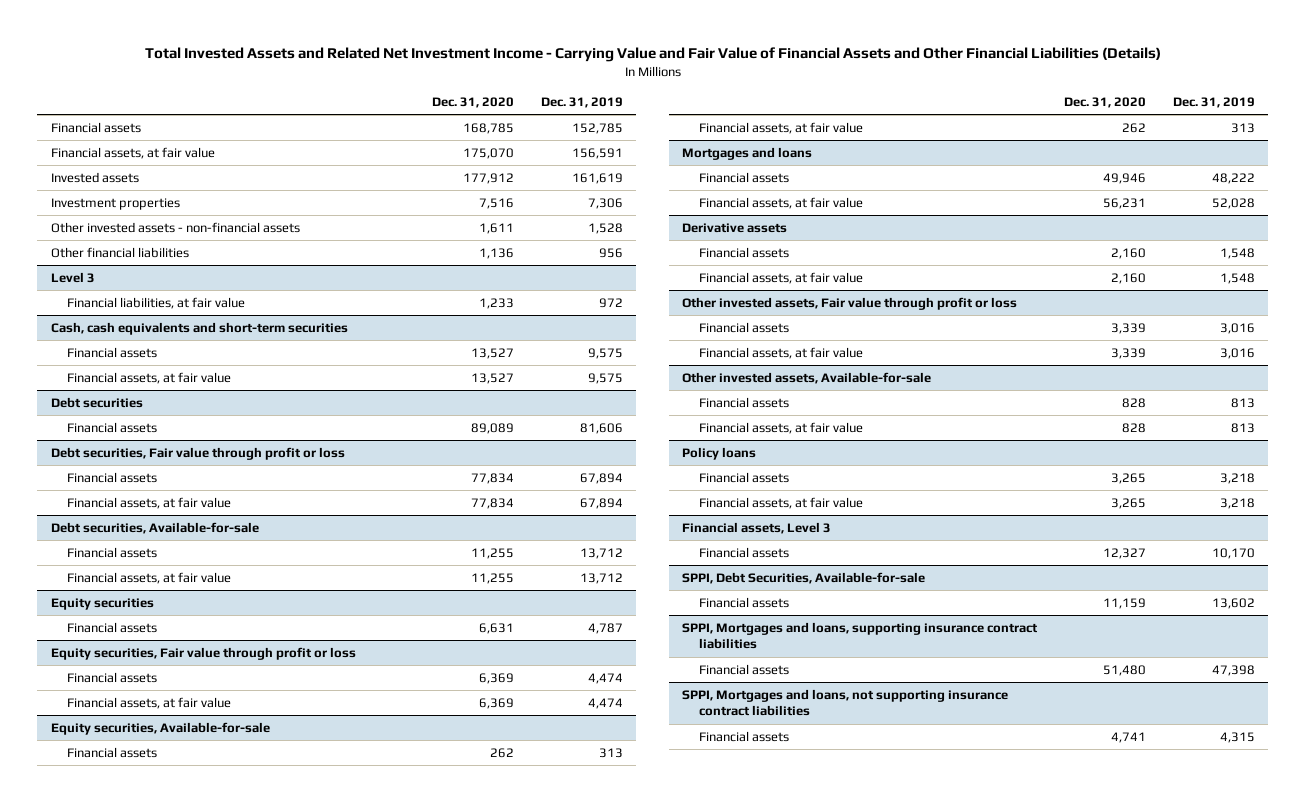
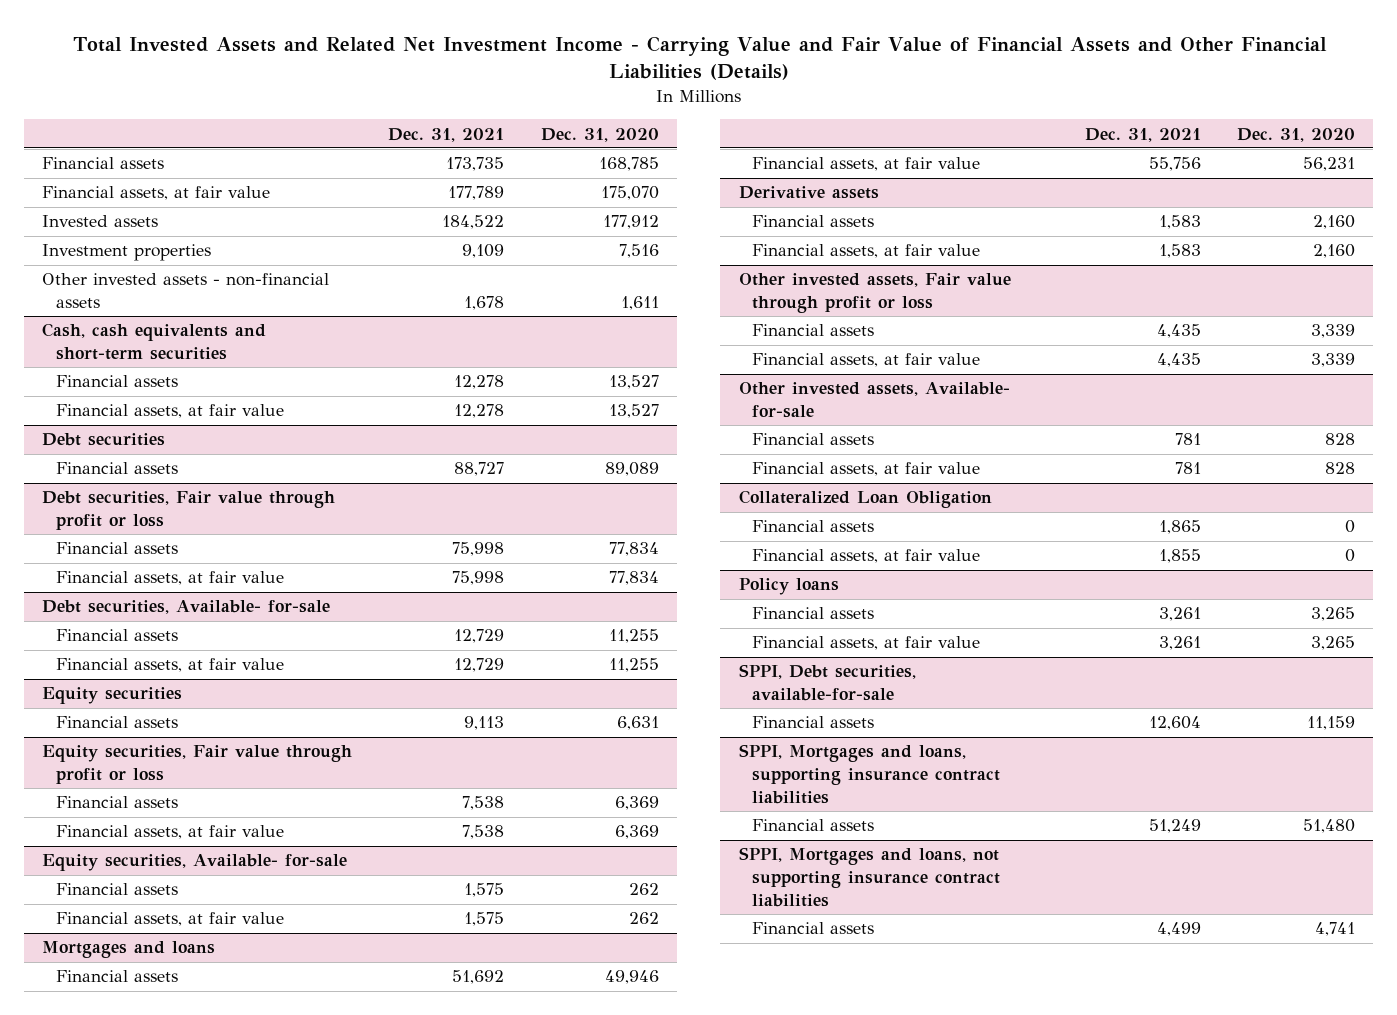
- | Dec. 31, 2020 | Dec. 31, 2019
+ | Dec. 31, 2021 | Dec. 31, 2020
- Other financial liabilities | 1,136 | 956
- Level 3
- Financial liabilities, at fair value | 1,233 | 972
- Debt securities, Available-for-sale
+ Debt securities, Available- for-sale
- Equity securities, Available-for-sale
+ Equity securities, Available- for-sale
- Other invested assets, Available-for-sale
+ Other invested assets, Available- for-sale
+ Collateralized Loan Obligation
+ Financial assets | 1,865 | 0
+ Financial assets, at fair value | 1,855 | 0
- Financial assets, Level 3
- Financial assets | 12,327 | 10,170
- SPPI, Debt Securities, Available-for-sale
+ SPPI, Debt securities, available-for-sale

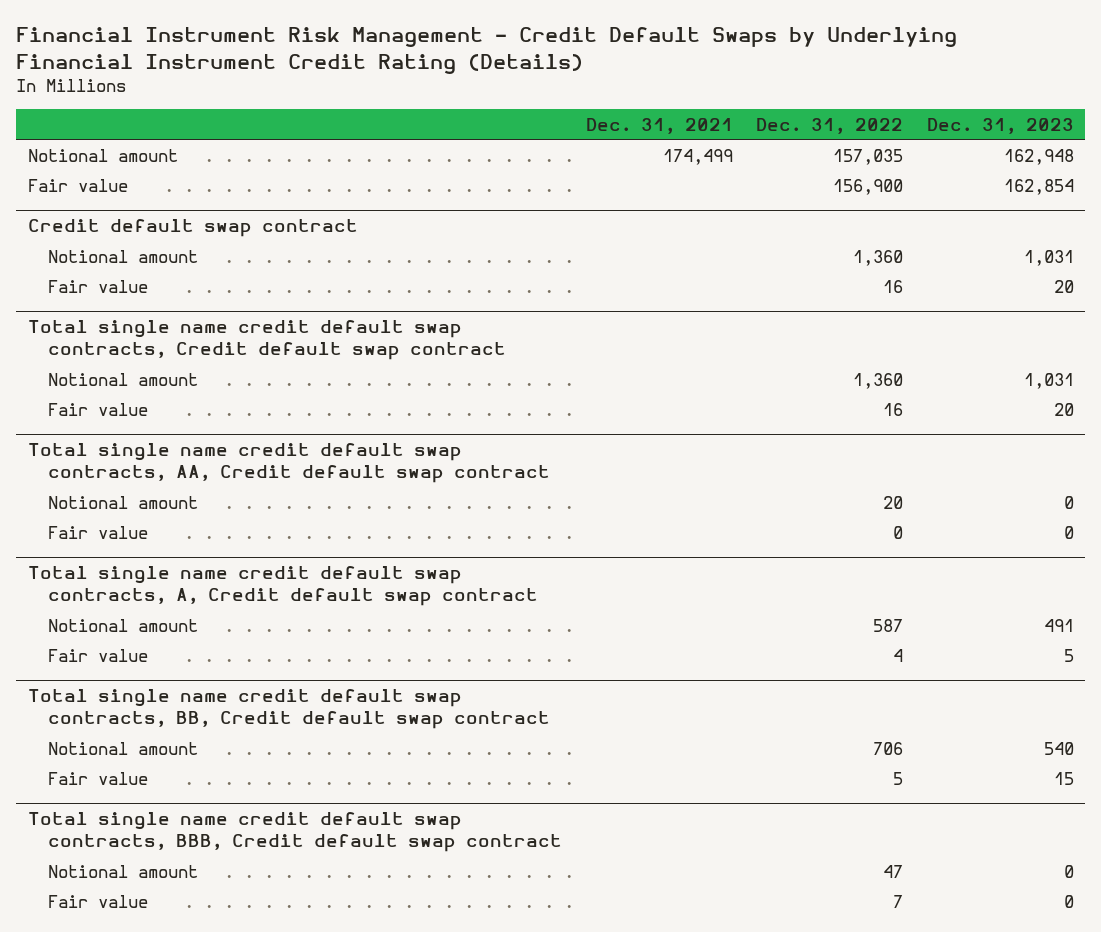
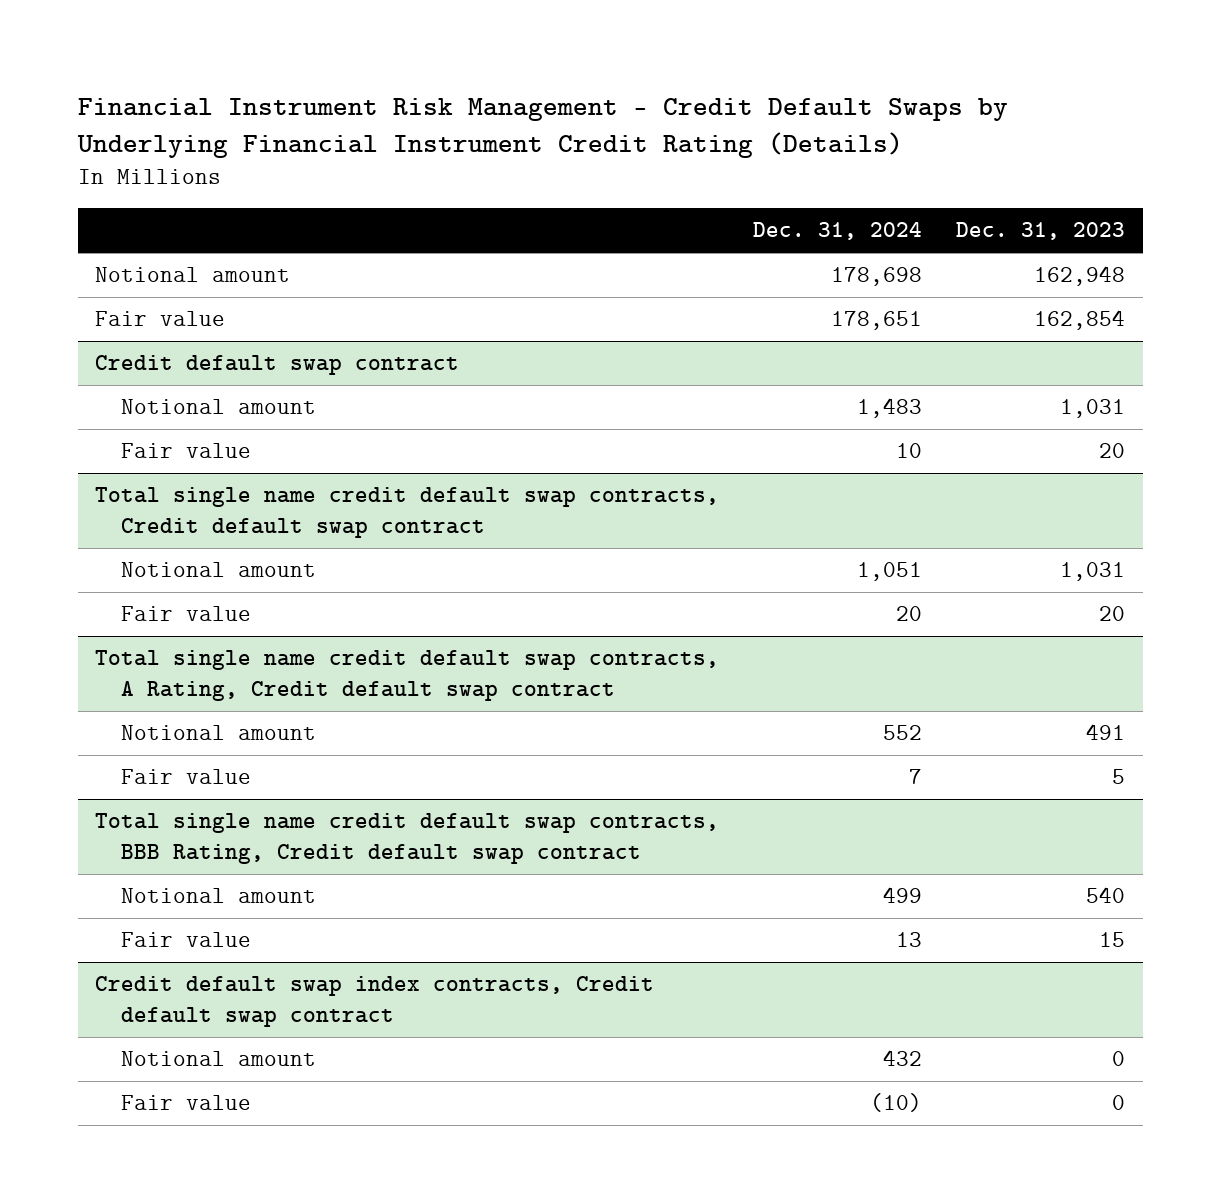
- | Dec. 31, 2021 | Dec. 31, 2022 | Dec. 31, 2023
+ | Dec. 31, 2024 | Dec. 31, 2023
- Total single name credit default swap contracts, AA, Credit default swap contract
- Notional amount | | 20 | 0
- Fair value | | 0 | 0
- Total single name credit default swap contracts, A, Credit default swap contract
+ Total single name credit default swap contracts, A Rating, Credit default swap contract
- Total single name credit default swap contracts, BB, Credit default swap contract
+ Total single name credit default swap contracts, BBB Rating, Credit default swap contract
- Total single name credit default swap contracts, BBB, Credit default swap contract
+ Credit default swap index contracts, Credit default swap contract

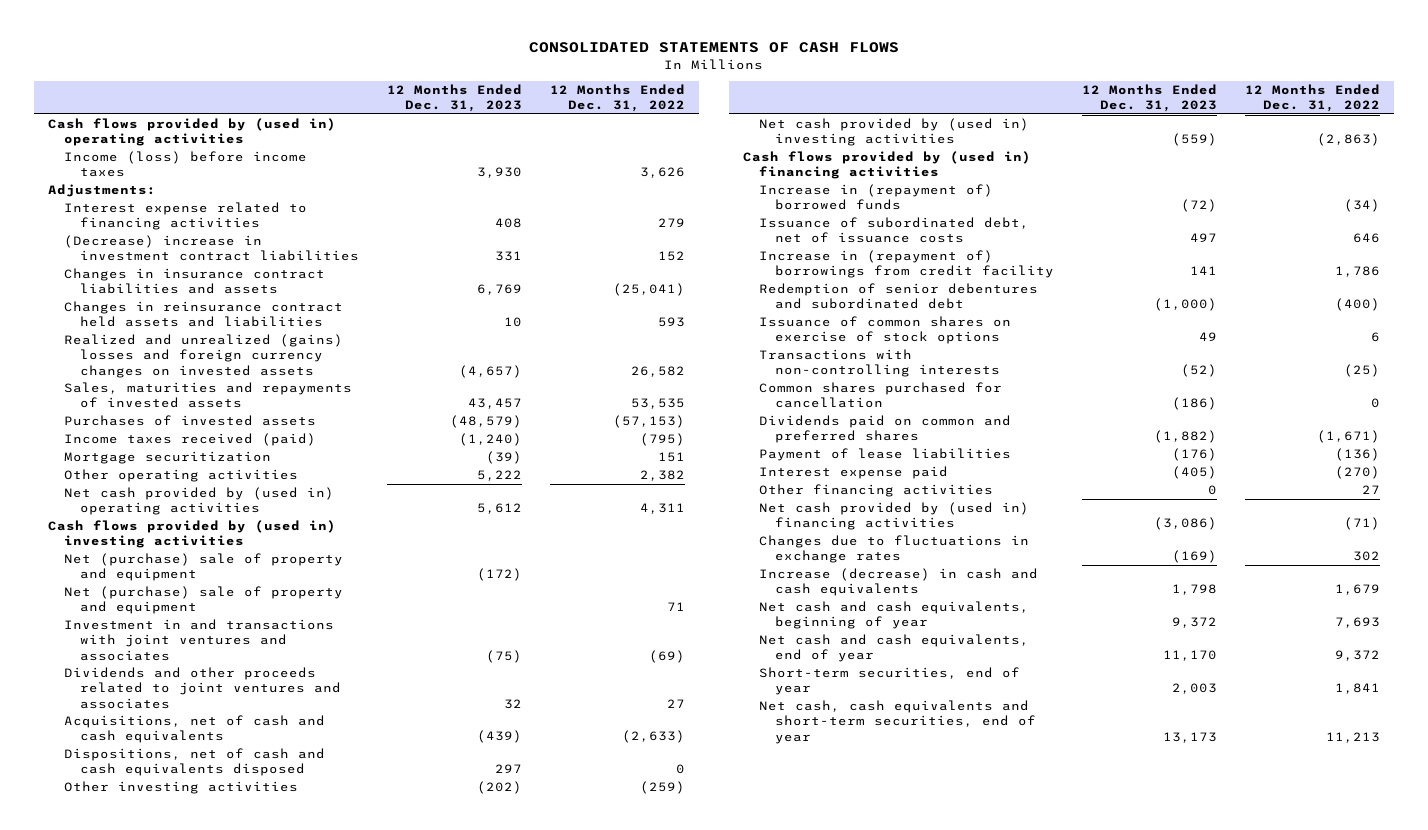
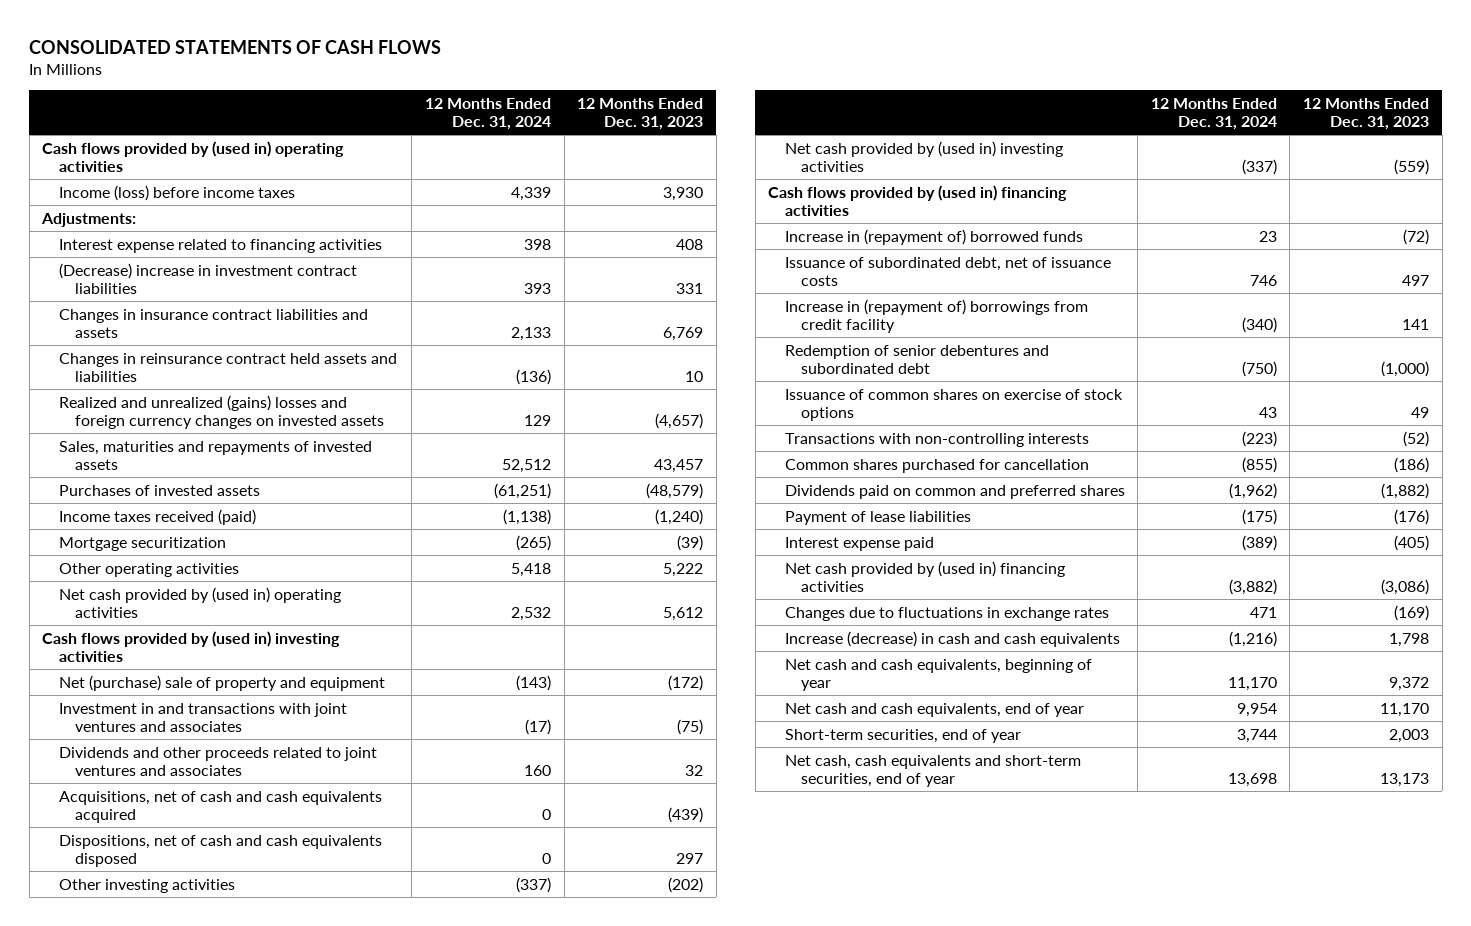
- | 12 Months Ended Dec. 31, 2023 | 12 Months Ended Dec. 31, 2022
+ | 12 Months Ended Dec. 31, 2024 | 12 Months Ended Dec. 31, 2023
- Net (purchase) sale of property and equipment | | 71
- Acquisitions, net of cash and cash equivalents | (439) | (2,633)
+ Acquisitions, net of cash and cash equivalents acquired | 0 | (439)
- Other financing activities | 0 | 27

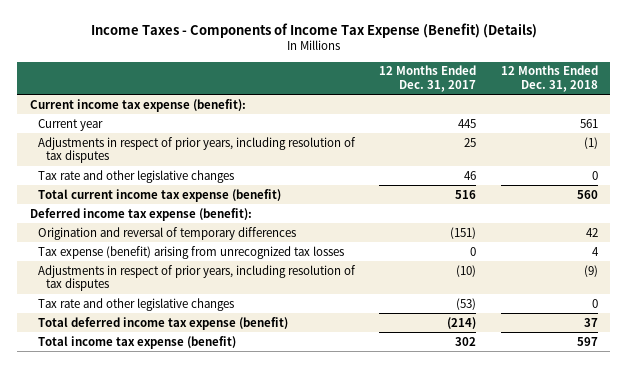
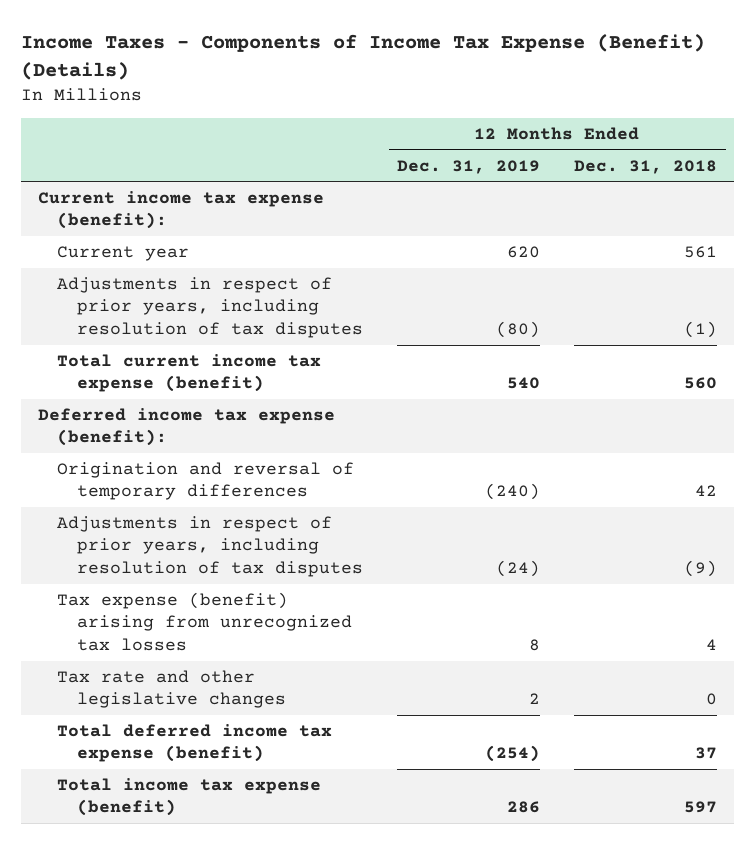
- | 12 Months Ended Dec. 31, 2017 | 12 Months Ended Dec. 31, 2018
+ | 12 Months Ended Dec. 31, 2019 | 12 Months Ended Dec. 31, 2018
- Tax rate and other legislative changes | 46 | 0
moved down: Tax expense (benefit) arising from unrecognized tax losses | 8 | 4

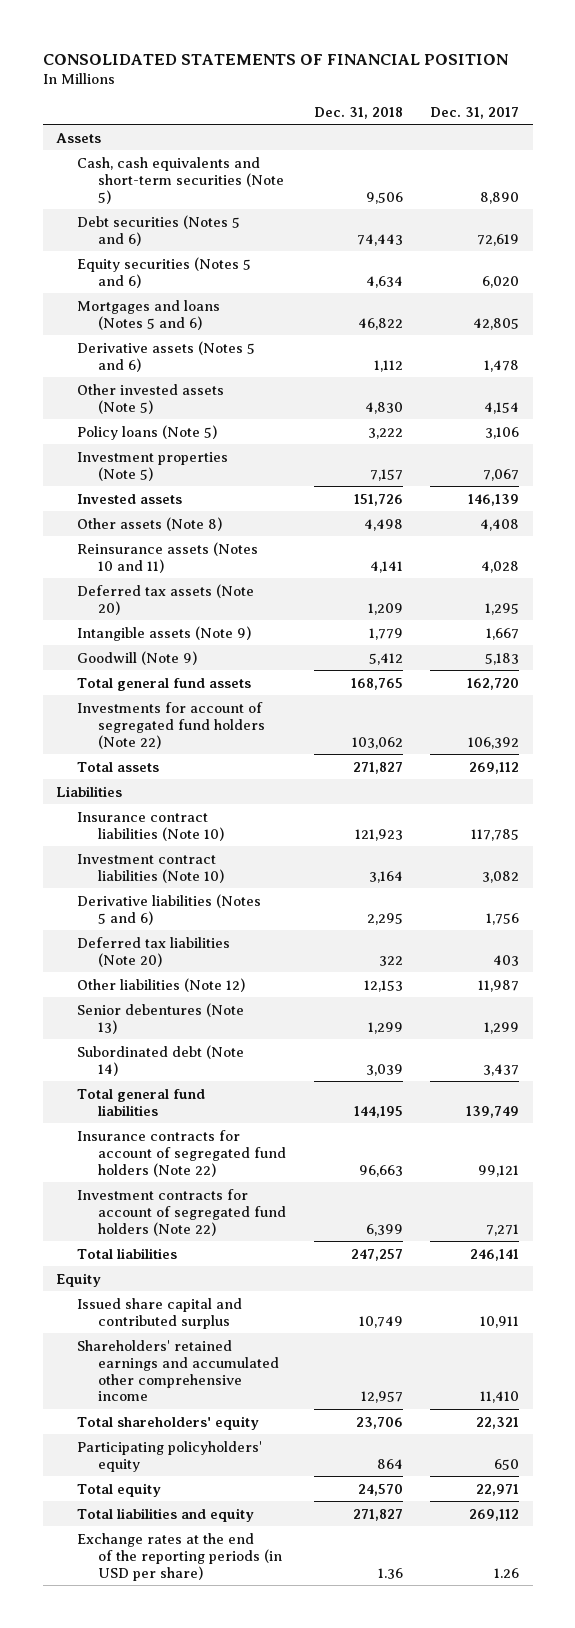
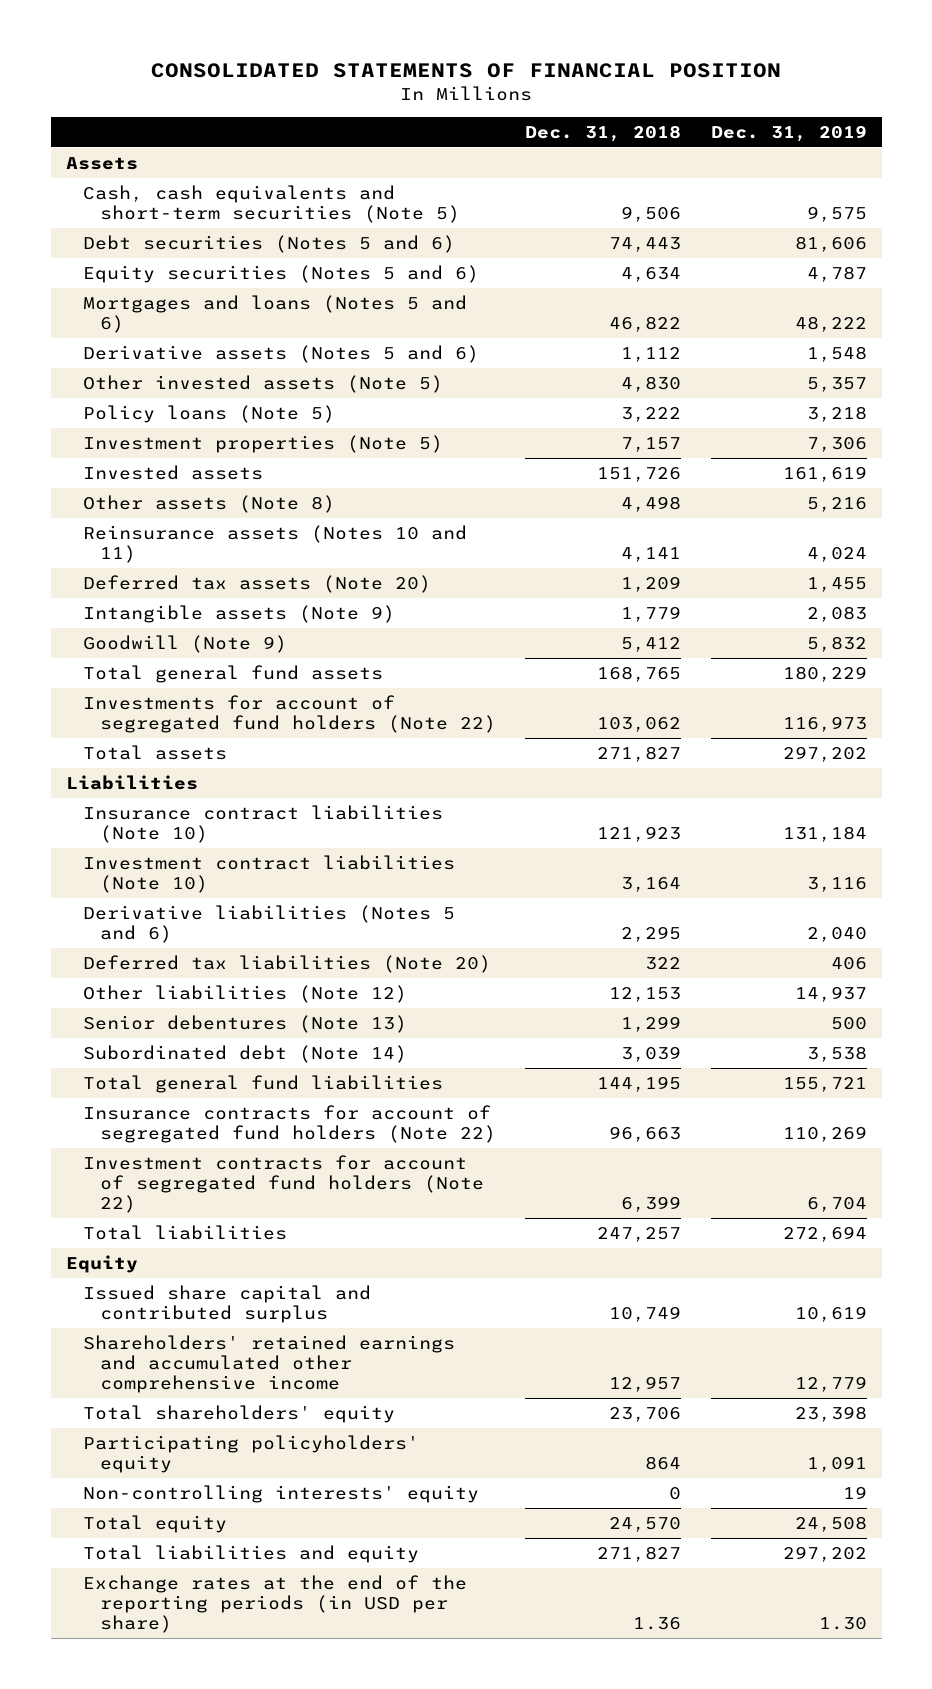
- | Dec. 31, 2018 | Dec. 31, 2017
+ | Dec. 31, 2018 | Dec. 31, 2019
+ Non-controlling interests' equity | 0 | 19

